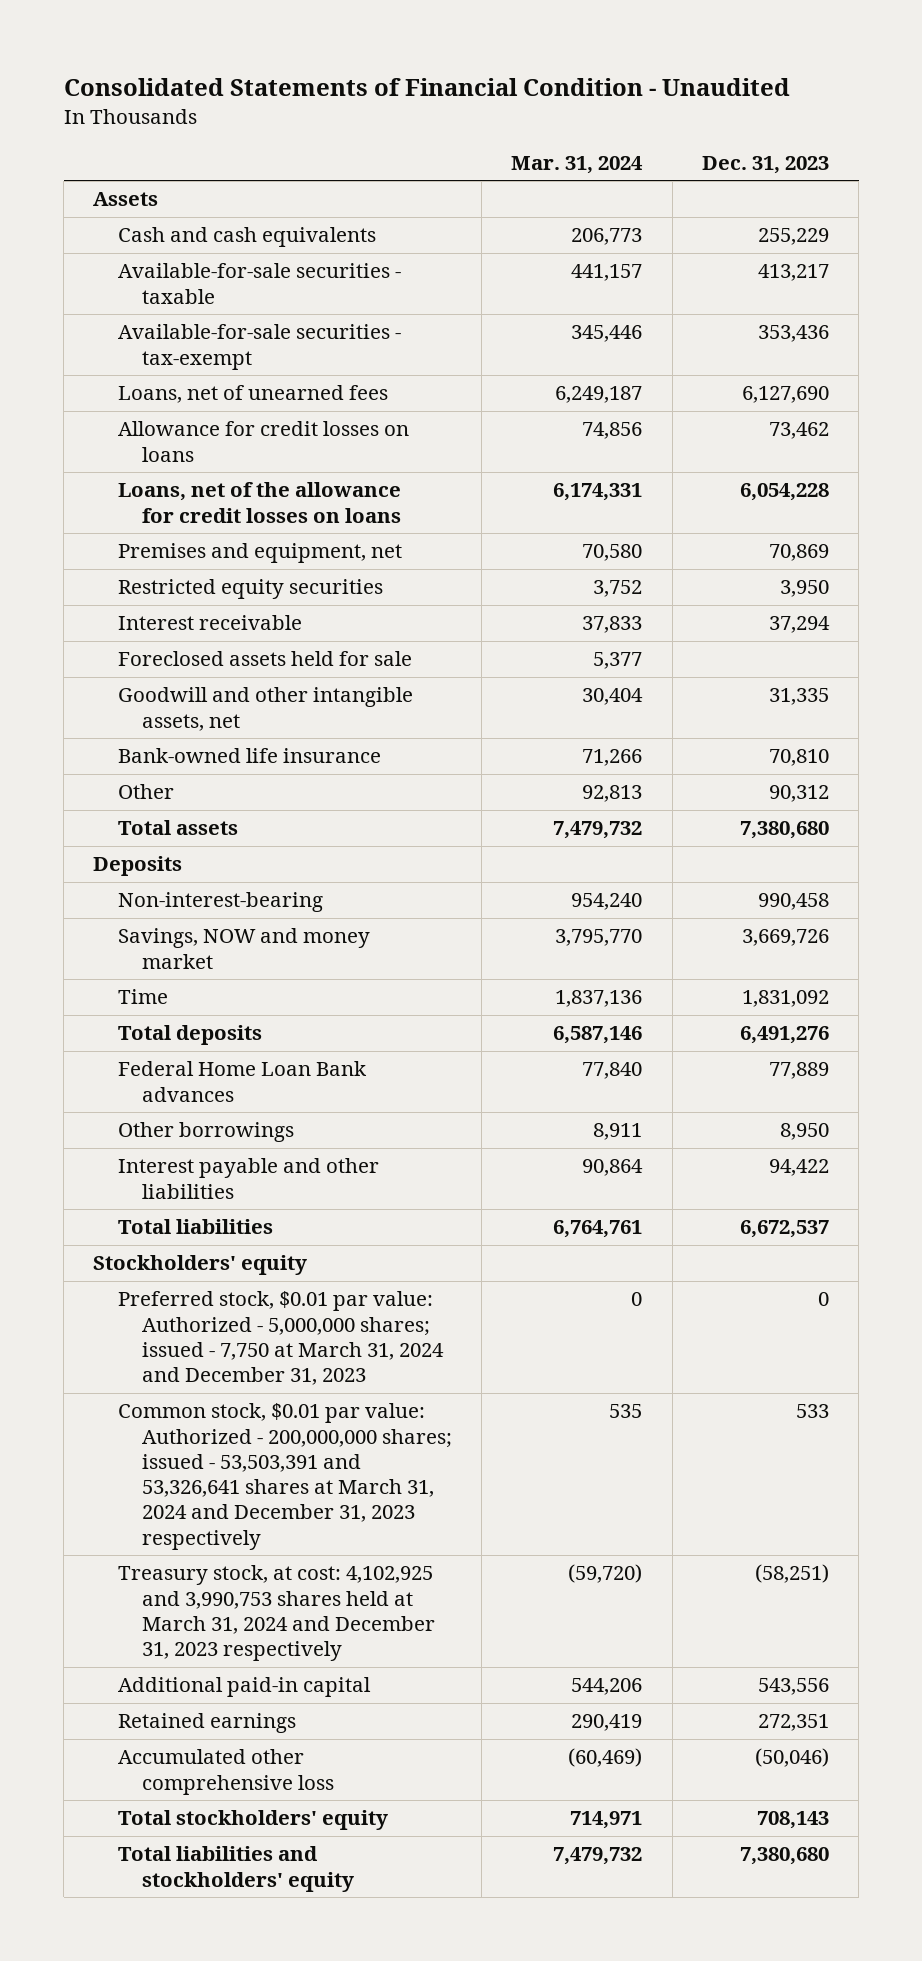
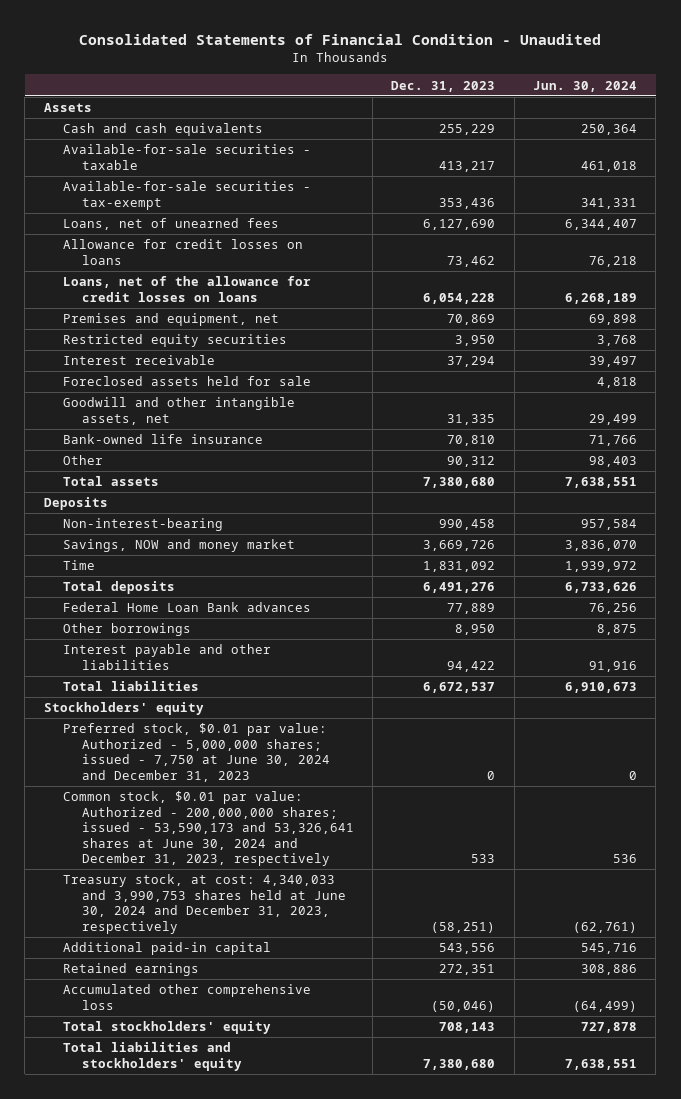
- | Mar. 31, 2024 | Dec. 31, 2023
+ | Dec. 31, 2023 | Jun. 30, 2024
- Preferred stock, $0.01 par value: Authorized - 5,000,000 shares; issued - 7,750 at March 31, 2024 and December 31, 2023 | 0 | 0
- Common stock, $0.01 par value: Authorized - 200,000,000 shares; issued - 53,503,391 and 53,326,641 shares at March 31, 2024 and December 31, 2023 respectively | 535 | 533
- Treasury stock, at cost: 4,102,925 and 3,990,753 shares held at March 31, 2024 and December 31, 2023 respectively | (59,720) | (58,251)
+ Preferred stock, $0.01 par value: Authorized - 5,000,000 shares; issued - 7,750 at June 30, 2024 and December 31, 2023 | 0 | 0
+ Common stock, $0.01 par value: Authorized - 200,000,000 shares; issued - 53,590,173 and 53,326,641 shares at June 30, 2024 and December 31, 2023, respectively | 533 | 536
+ Treasury stock, at cost: 4,340,033 and 3,990,753 shares held at June 30, 2024 and December 31, 2023, respectively | (58,251) | (62,761)

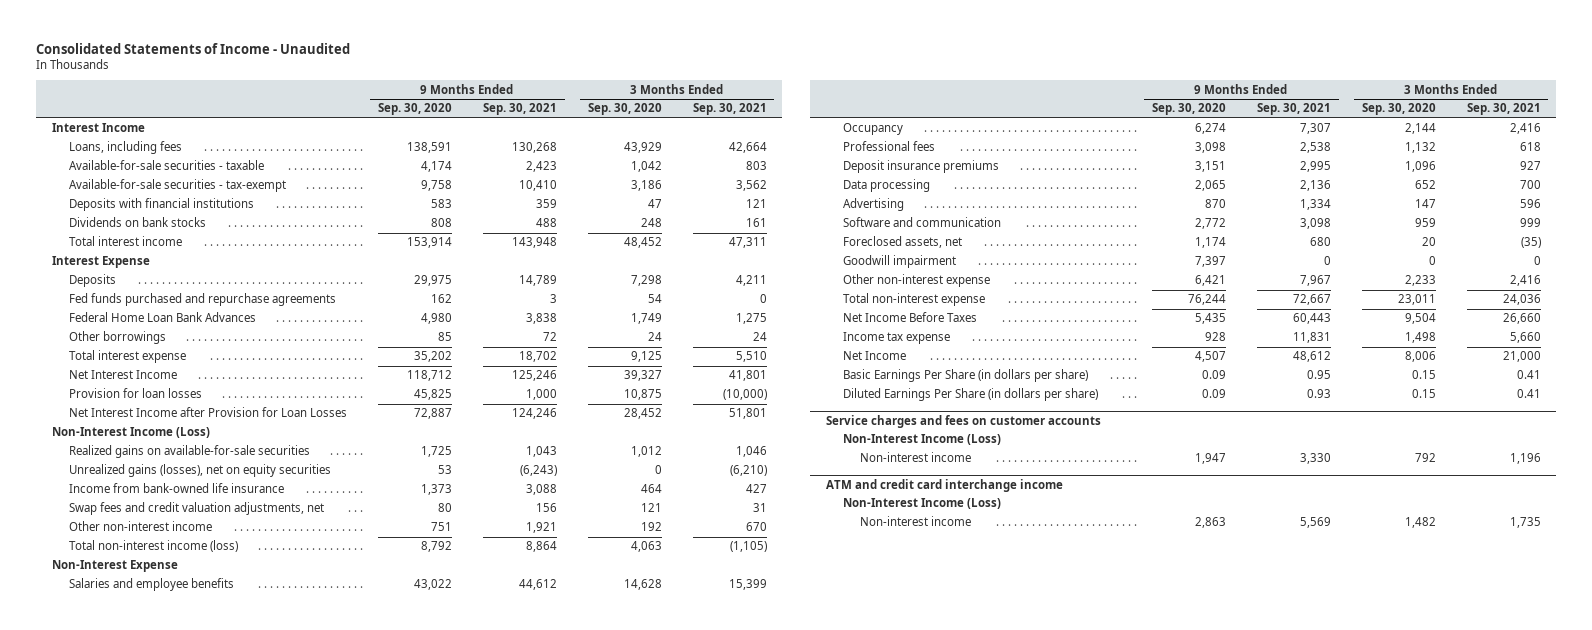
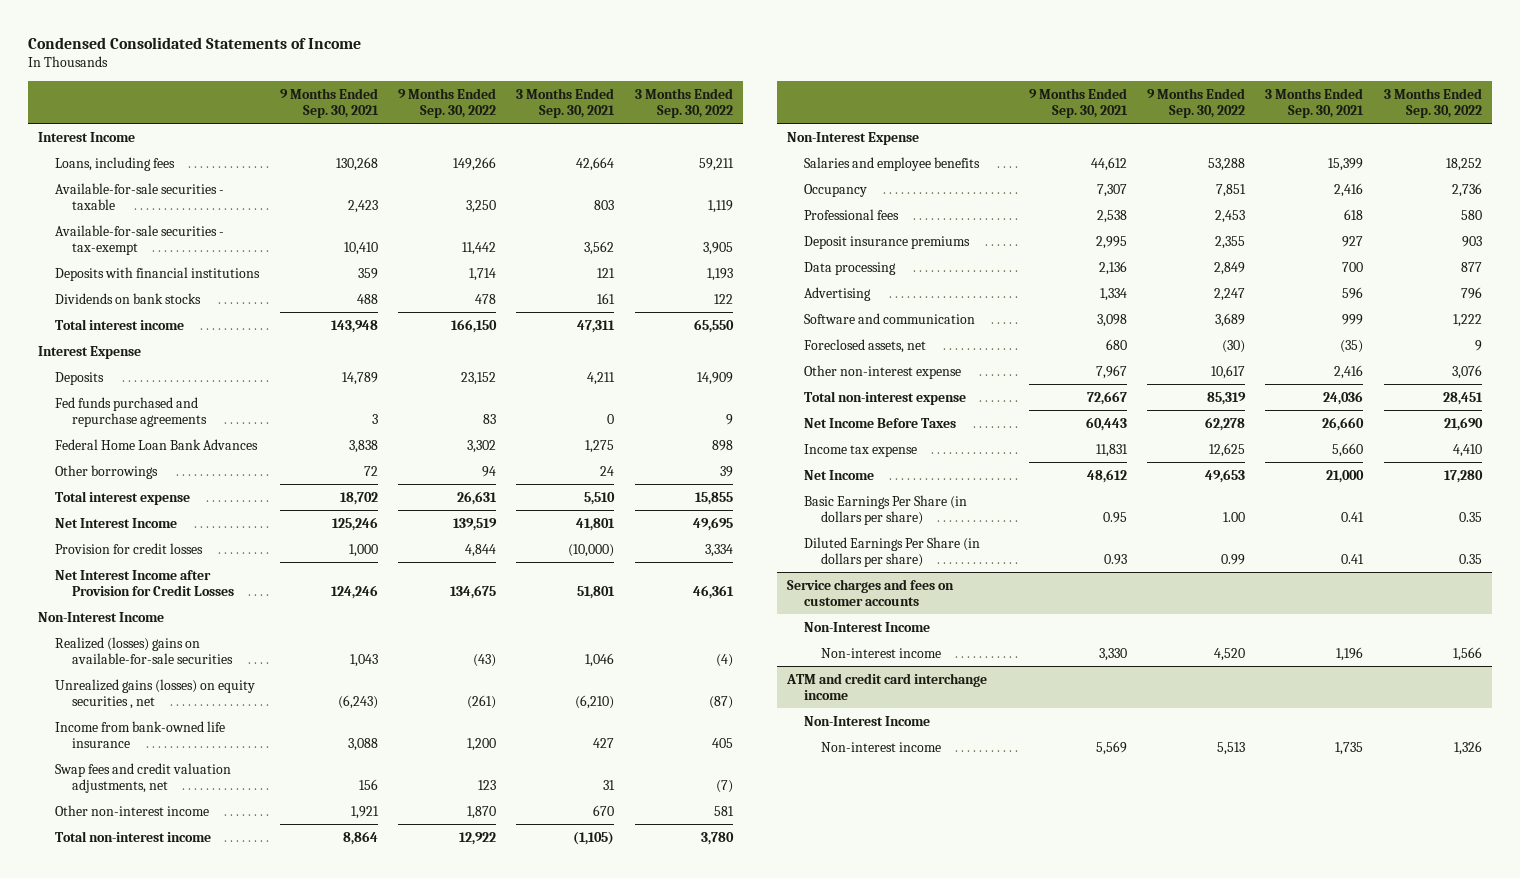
- Consolidated Statements of Income - Unaudited
+ Condensed Consolidated Statements of Income
- | 9 Months Ended Sep. 30, 2020 | 9 Months Ended Sep. 30, 2021 | 3 Months Ended Sep. 30, 2020 | 3 Months Ended Sep. 30, 2021
+ | 9 Months Ended Sep. 30, 2021 | 9 Months Ended Sep. 30, 2022 | 3 Months Ended Sep. 30, 2021 | 3 Months Ended Sep. 30, 2022
- Provision for loan losses | 45,825 | 1,000 | 10,875 | (10,000)
- Net Interest Income after Provision for Loan Losses | 72,887 | 124,246 | 28,452 | 51,801
- Non-Interest Income (Loss)
- Realized gains on available-for-sale securities | 1,725 | 1,043 | 1,012 | 1,046
- Unrealized gains (losses), net on equity securities | 53 | (6,243) | 0 | (6,210)
+ Provision for credit losses | 1,000 | 4,844 | (10,000) | 3,334
+ Net Interest Income after Provision for Credit Losses | 124,246 | 134,675 | 51,801 | 46,361
+ Non-Interest Income
+ Realized (losses) gains on available-for-sale securities | 1,043 | (43) | 1,046 | (4)
+ Unrealized gains (losses) on equity securities , net | (6,243) | (261) | (6,210) | (87)
- Total non-interest income (loss) | 8,792 | 8,864 | 4,063 | (1,105)
+ Total non-interest income | 8,864 | 12,922 | (1,105) | 3,780
- Goodwill impairment | 7,397 | 0 | 0 | 0
@ Service charges and fees on customer accounts
- Non-Interest Income (Loss)
+ Non-Interest Income
@ ATM and credit card interchange income
- Non-Interest Income (Loss)
+ Non-Interest Income

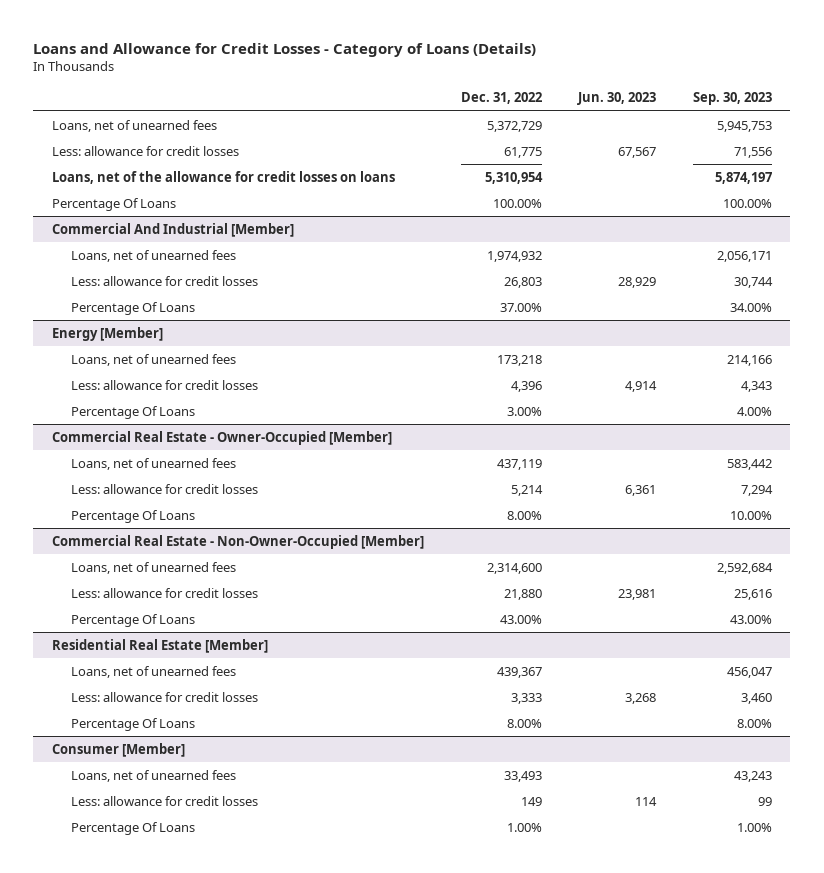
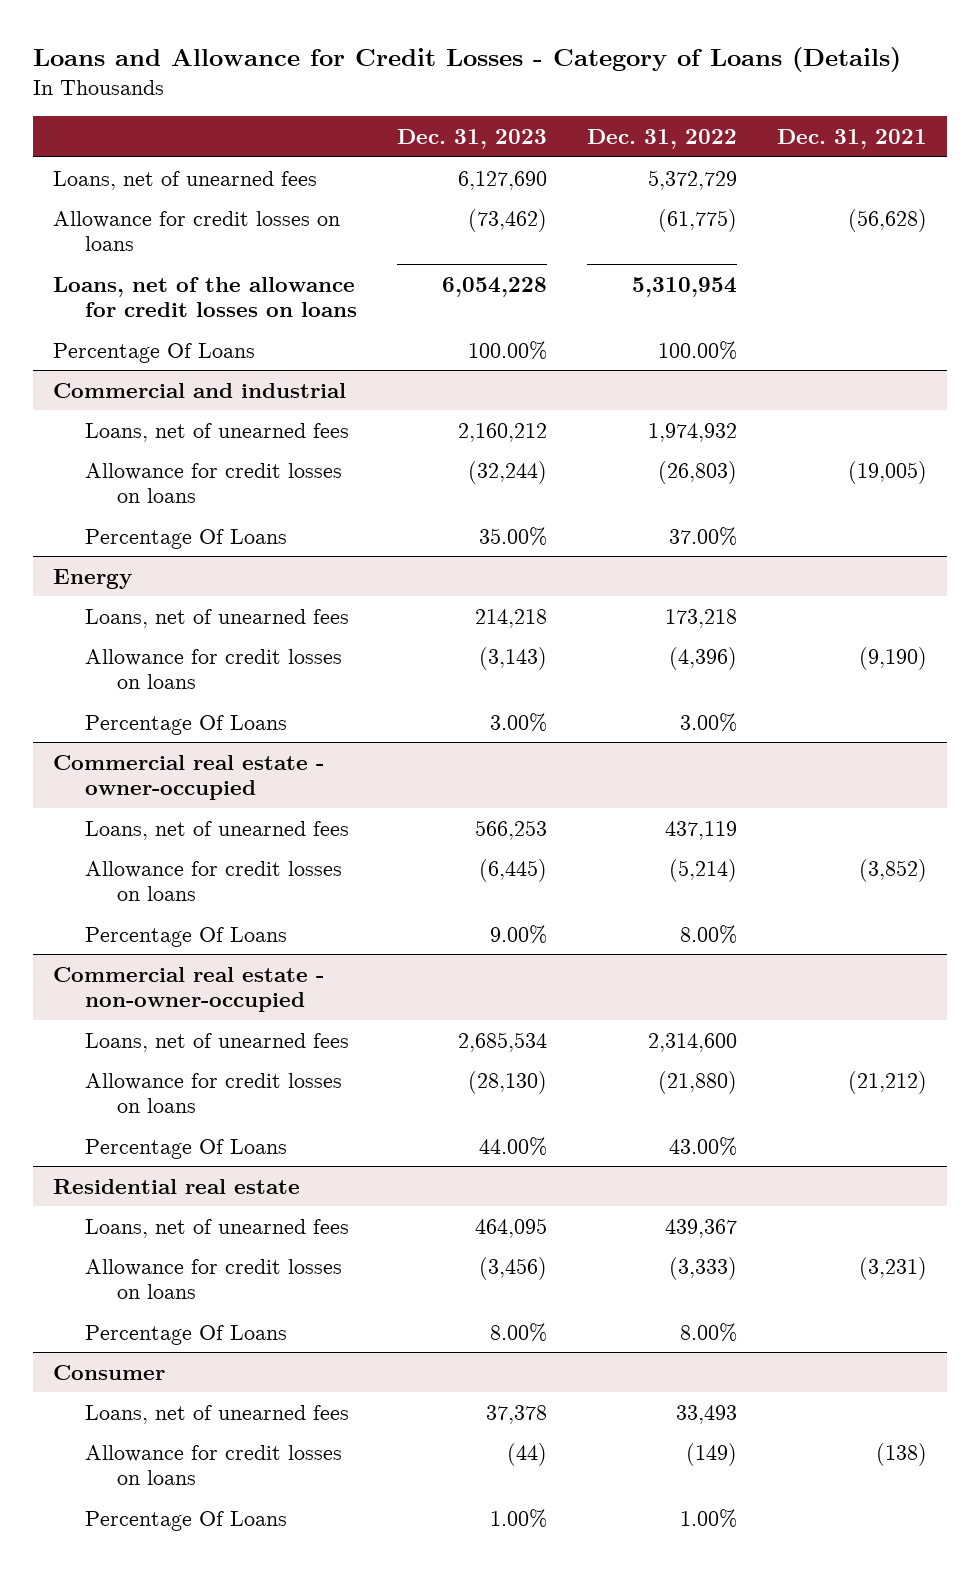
- | Dec. 31, 2022 | Jun. 30, 2023 | Sep. 30, 2023
+ | Dec. 31, 2023 | Dec. 31, 2022 | Dec. 31, 2021
- Less: allowance for credit losses | 61,775 | 67,567 | 71,556
+ Allowance for credit losses on loans | (73,462) | (61,775) | (56,628)
- Commercial And Industrial [Member]
+ Commercial and industrial
- Less: allowance for credit losses | 26,803 | 28,929 | 30,744
+ Allowance for credit losses on loans | (32,244) | (26,803) | (19,005)
- Energy [Member]
+ Energy
- Less: allowance for credit losses | 4,396 | 4,914 | 4,343
+ Allowance for credit losses on loans | (3,143) | (4,396) | (9,190)
- Commercial Real Estate - Owner-Occupied [Member]
+ Commercial real estate - owner-occupied
- Less: allowance for credit losses | 5,214 | 6,361 | 7,294
+ Allowance for credit losses on loans | (6,445) | (5,214) | (3,852)
- Commercial Real Estate - Non-Owner-Occupied [Member]
+ Commercial real estate - non-owner-occupied
- Less: allowance for credit losses | 21,880 | 23,981 | 25,616
+ Allowance for credit losses on loans | (28,130) | (21,880) | (21,212)
- Residential Real Estate [Member]
+ Residential real estate
- Less: allowance for credit losses | 3,333 | 3,268 | 3,460
+ Allowance for credit losses on loans | (3,456) | (3,333) | (3,231)
- Consumer [Member]
+ Consumer
- Less: allowance for credit losses | 149 | 114 | 99
+ Allowance for credit losses on loans | (44) | (149) | (138)

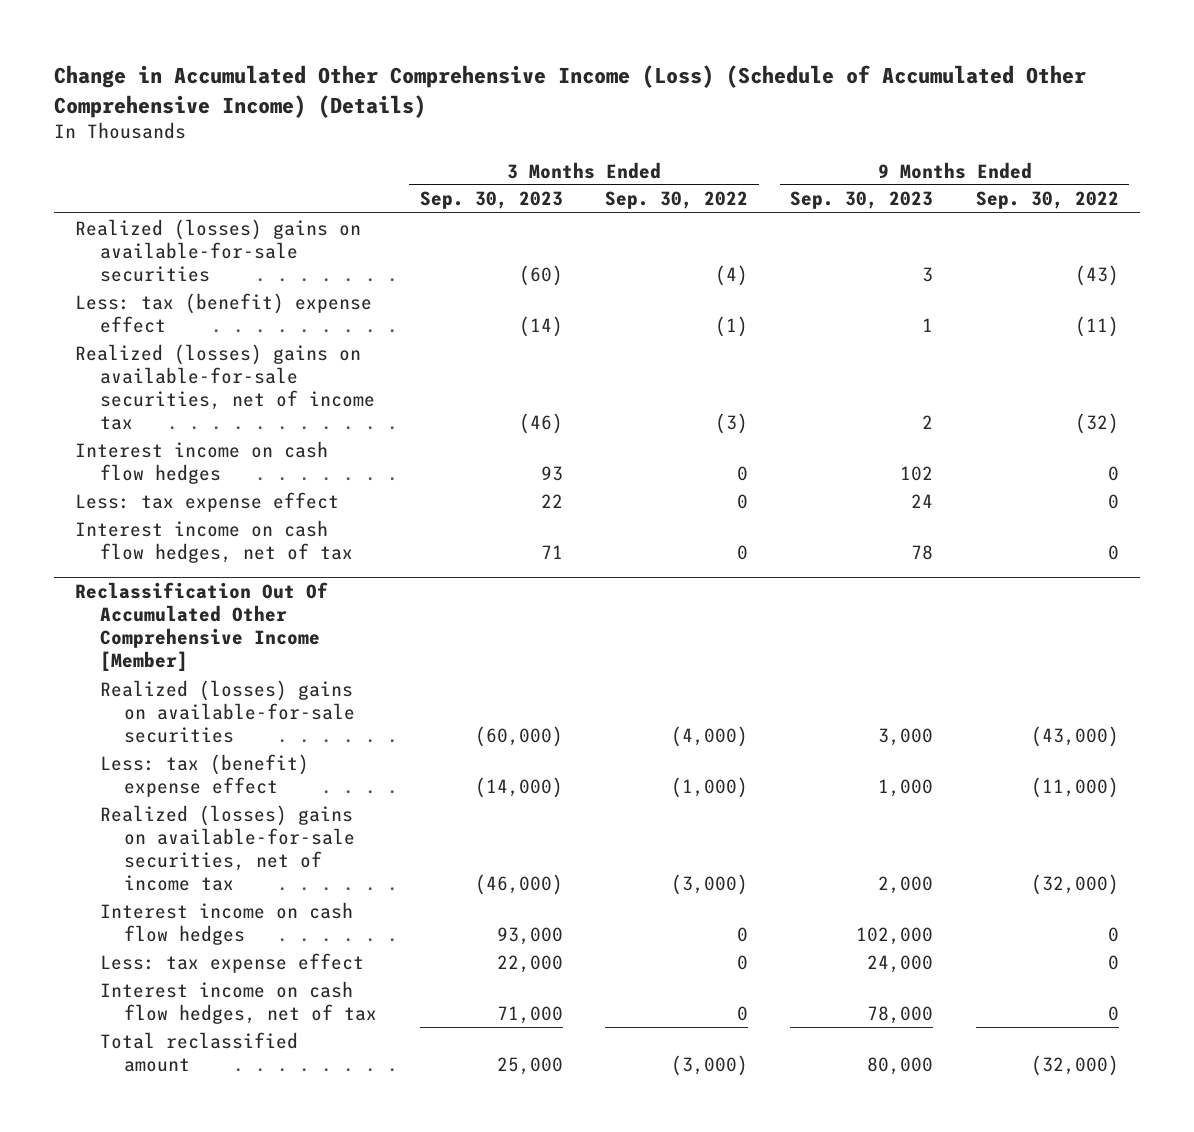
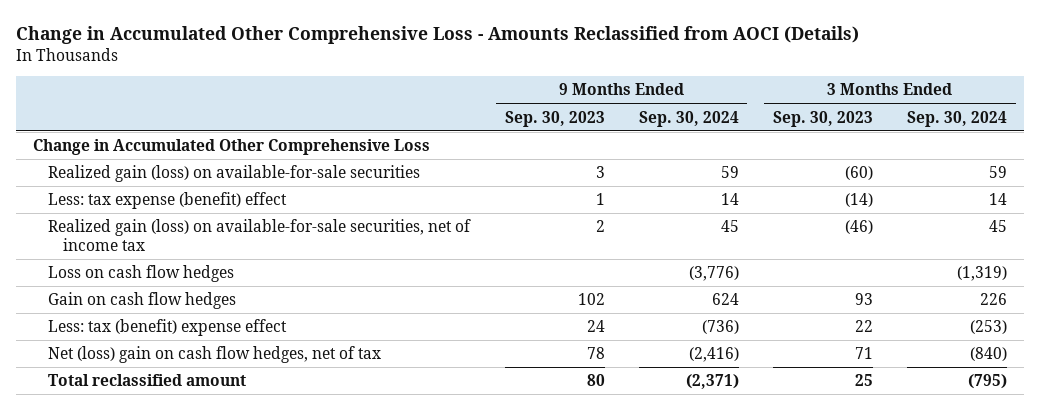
- Change in Accumulated Other Comprehensive Income (Loss) (Schedule of Accumulated Other Comprehensive Income) (Details)
+ Change in Accumulated Other Comprehensive Loss - Amounts Reclassified from AOCI (Details)
- | 3 Months Ended Sep. 30, 2023 | 3 Months Ended Sep. 30, 2022 | 9 Months Ended Sep. 30, 2023 | 9 Months Ended Sep. 30, 2022
+ | 9 Months Ended Sep. 30, 2023 | 9 Months Ended Sep. 30, 2024 | 3 Months Ended Sep. 30, 2023 | 3 Months Ended Sep. 30, 2024
- Realized (losses) gains on available-for-sale securities | (60) | (4) | 3 | (43)
- Less: tax (benefit) expense effect | (14) | (1) | 1 | (11)
- Realized (losses) gains on available-for-sale securities, net of income tax | (46) | (3) | 2 | (32)
- Interest income on cash flow hedges | 93 | 0 | 102 | 0
- Less: tax expense effect | 22 | 0 | 24 | 0
- Interest income on cash flow hedges, net of tax | 71 | 0 | 78 | 0
- Reclassification Out Of Accumulated Other Comprehensive Income [Member]
- Realized (losses) gains on available-for-sale securities | (60,000) | (4,000) | 3,000 | (43,000)
- Less: tax (benefit) expense effect | (14,000) | (1,000) | 1,000 | (11,000)
- Realized (losses) gains on available-for-sale securities, net of income tax | (46,000) | (3,000) | 2,000 | (32,000)
- Interest income on cash flow hedges | 93,000 | 0 | 102,000 | 0
- Less: tax expense effect | 22,000 | 0 | 24,000 | 0
- Interest income on cash flow hedges, net of tax | 71,000 | 0 | 78,000 | 0
- Total reclassified amount | 25,000 | (3,000) | 80,000 | (32,000)
+ Change in Accumulated Other Comprehensive Loss
+ Realized gain (loss) on available-for-sale securities | 3 | 59 | (60) | 59
+ Less: tax expense (benefit) effect | 1 | 14 | (14) | 14
+ Realized gain (loss) on available-for-sale securities, net of income tax | 2 | 45 | (46) | 45
+ Loss on cash flow hedges | | (3,776) | | (1,319)
+ Gain on cash flow hedges | 102 | 624 | 93 | 226
+ Less: tax (benefit) expense effect | 24 | (736) | 22 | (253)
+ Net (loss) gain on cash flow hedges, net of tax | 78 | (2,416) | 71 | (840)
+ Total reclassified amount | 80 | (2,371) | 25 | (795)

